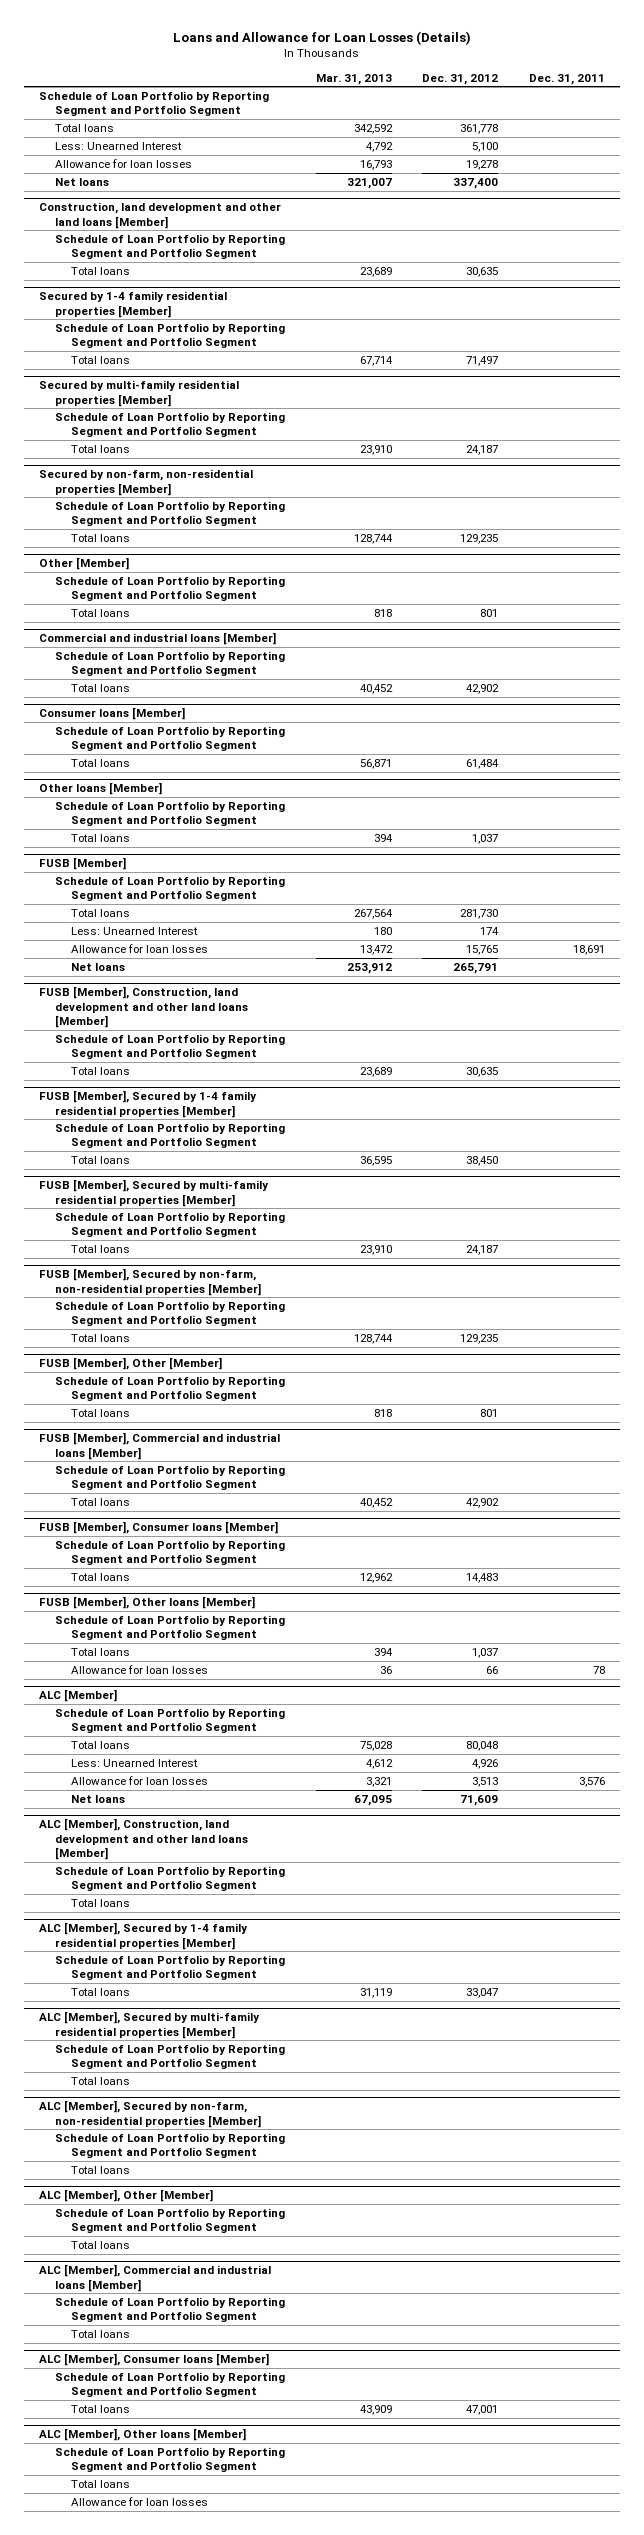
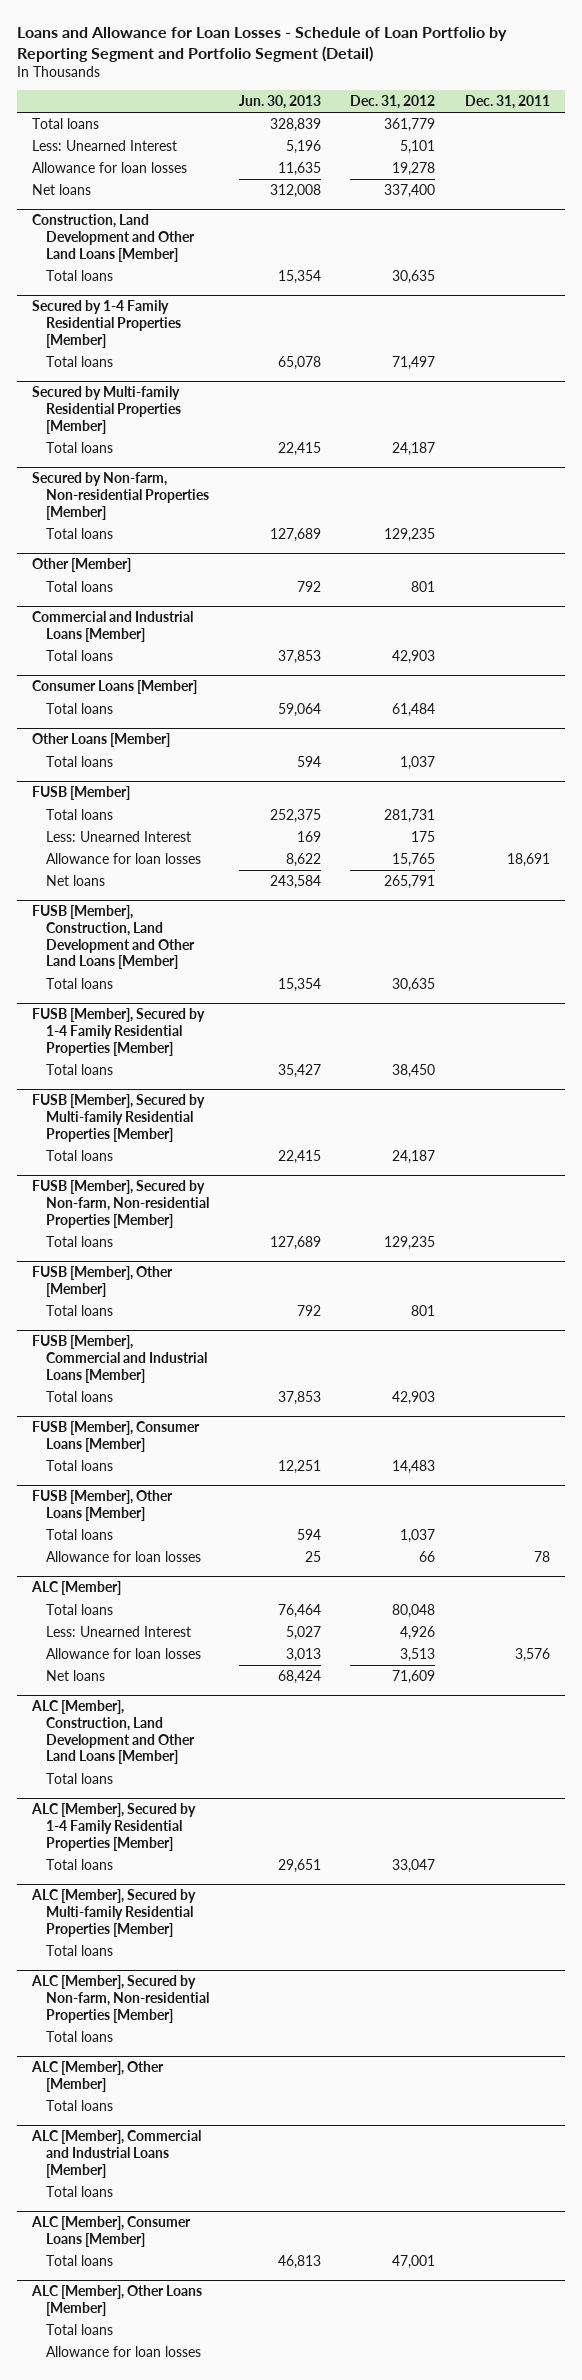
- Loans and Allowance for Loan Losses (Details)
+ Loans and Allowance for Loan Losses - Schedule of Loan Portfolio by Reporting Segment and Portfolio Segment (Detail)
- | Mar. 31, 2013 | Dec. 31, 2012 | Dec. 31, 2011
+ | Jun. 30, 2013 | Dec. 31, 2012 | Dec. 31, 2011
- Schedule of Loan Portfolio by Reporting Segment and Portfolio Segment
- Total loans | 342,592 | 361,778 |
- Less: Unearned Interest | 4,792 | 5,100 |
+ Total loans | 328,839 | 361,779 |
+ Less: Unearned Interest | 5,196 | 5,101 |
- Construction, land development and other land loans [Member]
- Schedule of Loan Portfolio by Reporting Segment and Portfolio Segment
+ Construction, Land Development and Other Land Loans [Member]
- Secured by 1-4 family residential properties [Member]
- Schedule of Loan Portfolio by Reporting Segment and Portfolio Segment
+ Secured by 1-4 Family Residential Properties [Member]
- Secured by multi-family residential properties [Member]
- Schedule of Loan Portfolio by Reporting Segment and Portfolio Segment
+ Secured by Multi-family Residential Properties [Member]
- Secured by non-farm, non-residential properties [Member]
- Schedule of Loan Portfolio by Reporting Segment and Portfolio Segment
+ Secured by Non-farm, Non-residential Properties [Member]
@ Other [Member]
- Schedule of Loan Portfolio by Reporting Segment and Portfolio Segment
- Commercial and industrial loans [Member]
- Schedule of Loan Portfolio by Reporting Segment and Portfolio Segment
- Total loans | 40,452 | 42,902 |
- Consumer loans [Member]
- Schedule of Loan Portfolio by Reporting Segment and Portfolio Segment
+ Commercial and Industrial Loans [Member]
+ Total loans | 37,853 | 42,903 |
+ Consumer Loans [Member]
- Other loans [Member]
- Schedule of Loan Portfolio by Reporting Segment and Portfolio Segment
+ Other Loans [Member]
@ FUSB [Member]
- Schedule of Loan Portfolio by Reporting Segment and Portfolio Segment
- Total loans | 267,564 | 281,730 |
- Less: Unearned Interest | 180 | 174 |
+ Total loans | 252,375 | 281,731 |
+ Less: Unearned Interest | 169 | 175 |
- FUSB [Member], Construction, land development and other land loans [Member]
- Schedule of Loan Portfolio by Reporting Segment and Portfolio Segment
+ FUSB [Member], Construction, Land Development and Other Land Loans [Member]
- FUSB [Member], Secured by 1-4 family residential properties [Member]
- Schedule of Loan Portfolio by Reporting Segment and Portfolio Segment
+ FUSB [Member], Secured by 1-4 Family Residential Properties [Member]
- FUSB [Member], Secured by multi-family residential properties [Member]
- Schedule of Loan Portfolio by Reporting Segment and Portfolio Segment
+ FUSB [Member], Secured by Multi-family Residential Properties [Member]
- FUSB [Member], Secured by non-farm, non-residential properties [Member]
- Schedule of Loan Portfolio by Reporting Segment and Portfolio Segment
+ FUSB [Member], Secured by Non-farm, Non-residential Properties [Member]
@ FUSB [Member], Other [Member]
- Schedule of Loan Portfolio by Reporting Segment and Portfolio Segment
- FUSB [Member], Commercial and industrial loans [Member]
- Schedule of Loan Portfolio by Reporting Segment and Portfolio Segment
- Total loans | 40,452 | 42,902 |
- FUSB [Member], Consumer loans [Member]
- Schedule of Loan Portfolio by Reporting Segment and Portfolio Segment
+ FUSB [Member], Commercial and Industrial Loans [Member]
+ Total loans | 37,853 | 42,903 |
+ FUSB [Member], Consumer Loans [Member]
- FUSB [Member], Other loans [Member]
- Schedule of Loan Portfolio by Reporting Segment and Portfolio Segment
+ FUSB [Member], Other Loans [Member]
@ ALC [Member]
- Schedule of Loan Portfolio by Reporting Segment and Portfolio Segment
- ALC [Member], Construction, land development and other land loans [Member]
- Schedule of Loan Portfolio by Reporting Segment and Portfolio Segment
+ ALC [Member], Construction, Land Development and Other Land Loans [Member]
- ALC [Member], Secured by 1-4 family residential properties [Member]
- Schedule of Loan Portfolio by Reporting Segment and Portfolio Segment
+ ALC [Member], Secured by 1-4 Family Residential Properties [Member]
- ALC [Member], Secured by multi-family residential properties [Member]
- Schedule of Loan Portfolio by Reporting Segment and Portfolio Segment
+ ALC [Member], Secured by Multi-family Residential Properties [Member]
- ALC [Member], Secured by non-farm, non-residential properties [Member]
- Schedule of Loan Portfolio by Reporting Segment and Portfolio Segment
+ ALC [Member], Secured by Non-farm, Non-residential Properties [Member]
@ ALC [Member], Other [Member]
- Schedule of Loan Portfolio by Reporting Segment and Portfolio Segment
- ALC [Member], Commercial and industrial loans [Member]
- Schedule of Loan Portfolio by Reporting Segment and Portfolio Segment
+ ALC [Member], Commercial and Industrial Loans [Member]
- ALC [Member], Consumer loans [Member]
- Schedule of Loan Portfolio by Reporting Segment and Portfolio Segment
+ ALC [Member], Consumer Loans [Member]
- ALC [Member], Other loans [Member]
- Schedule of Loan Portfolio by Reporting Segment and Portfolio Segment
+ ALC [Member], Other Loans [Member]

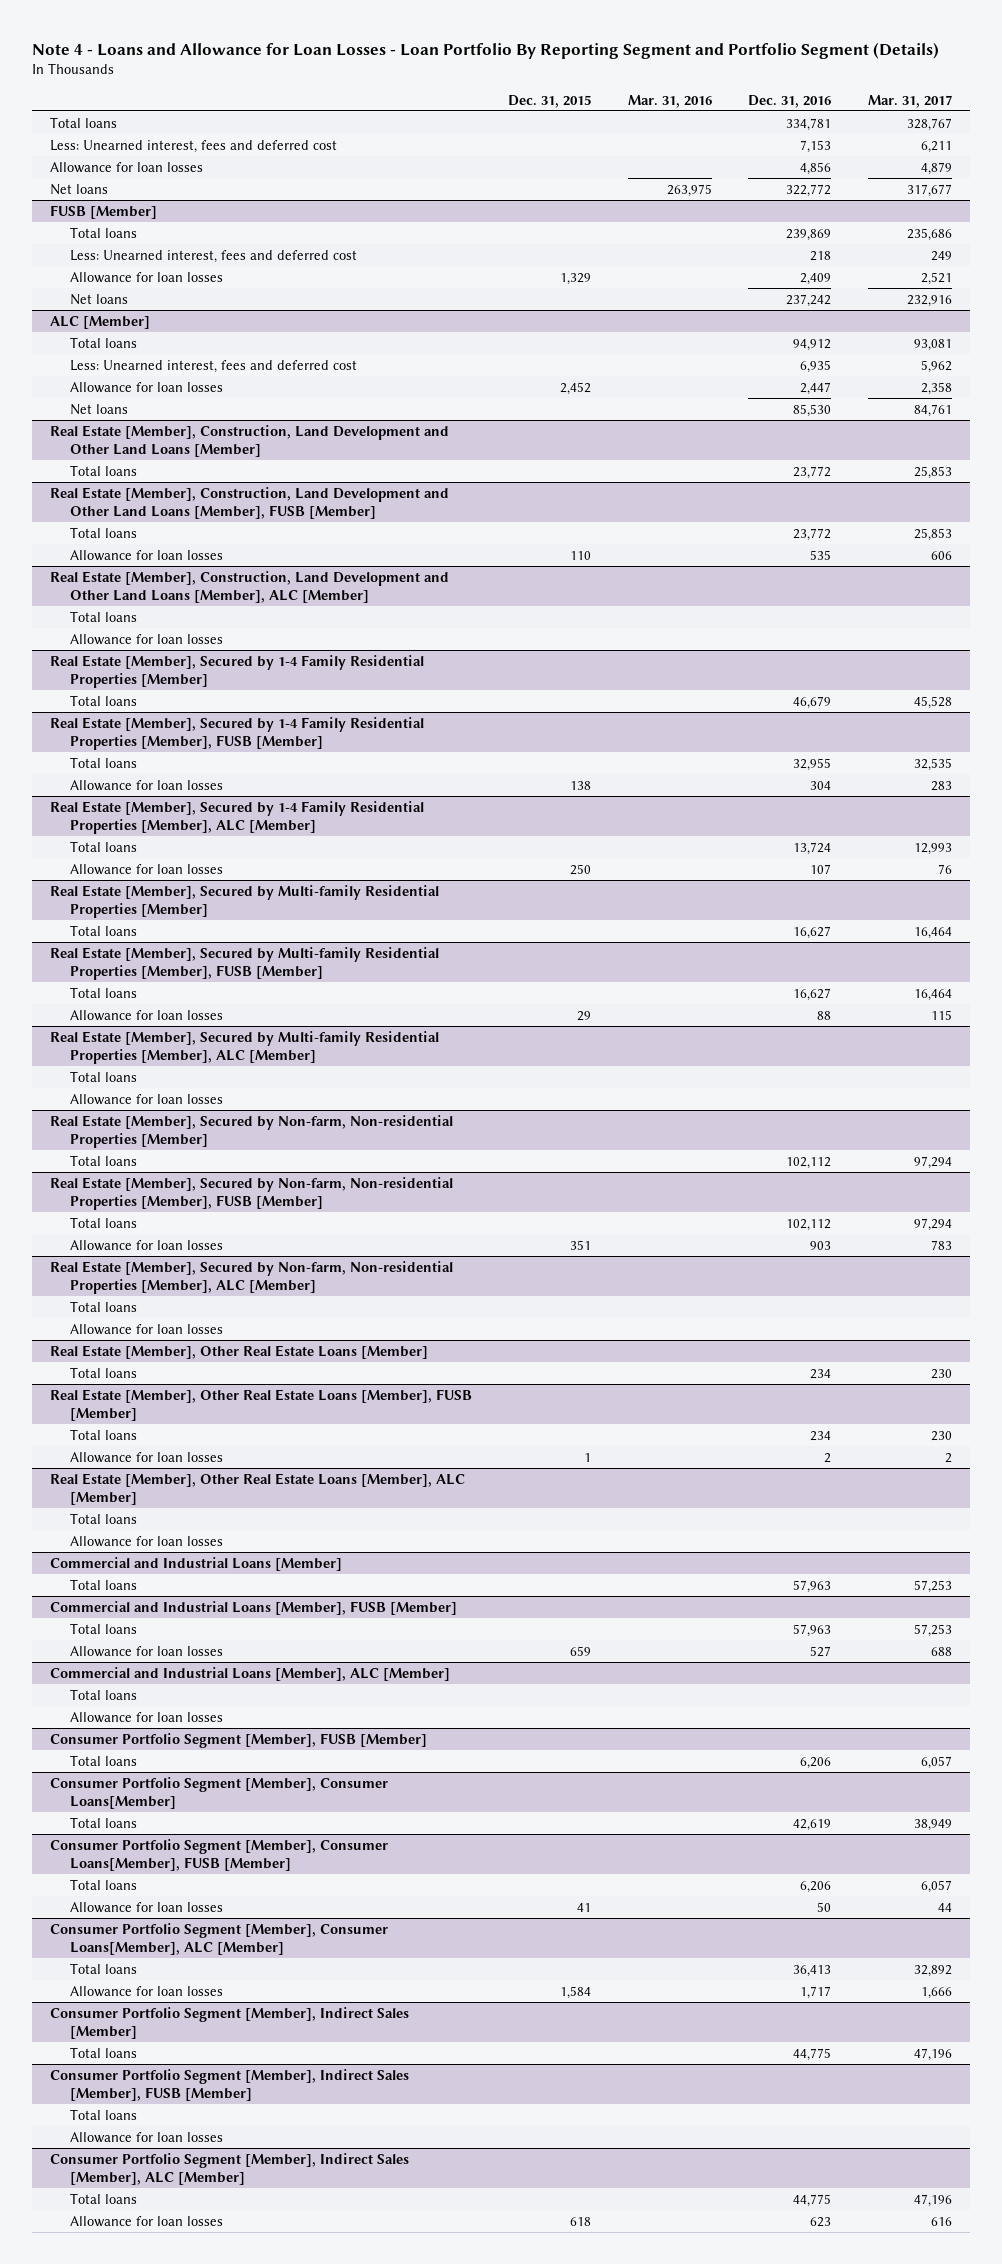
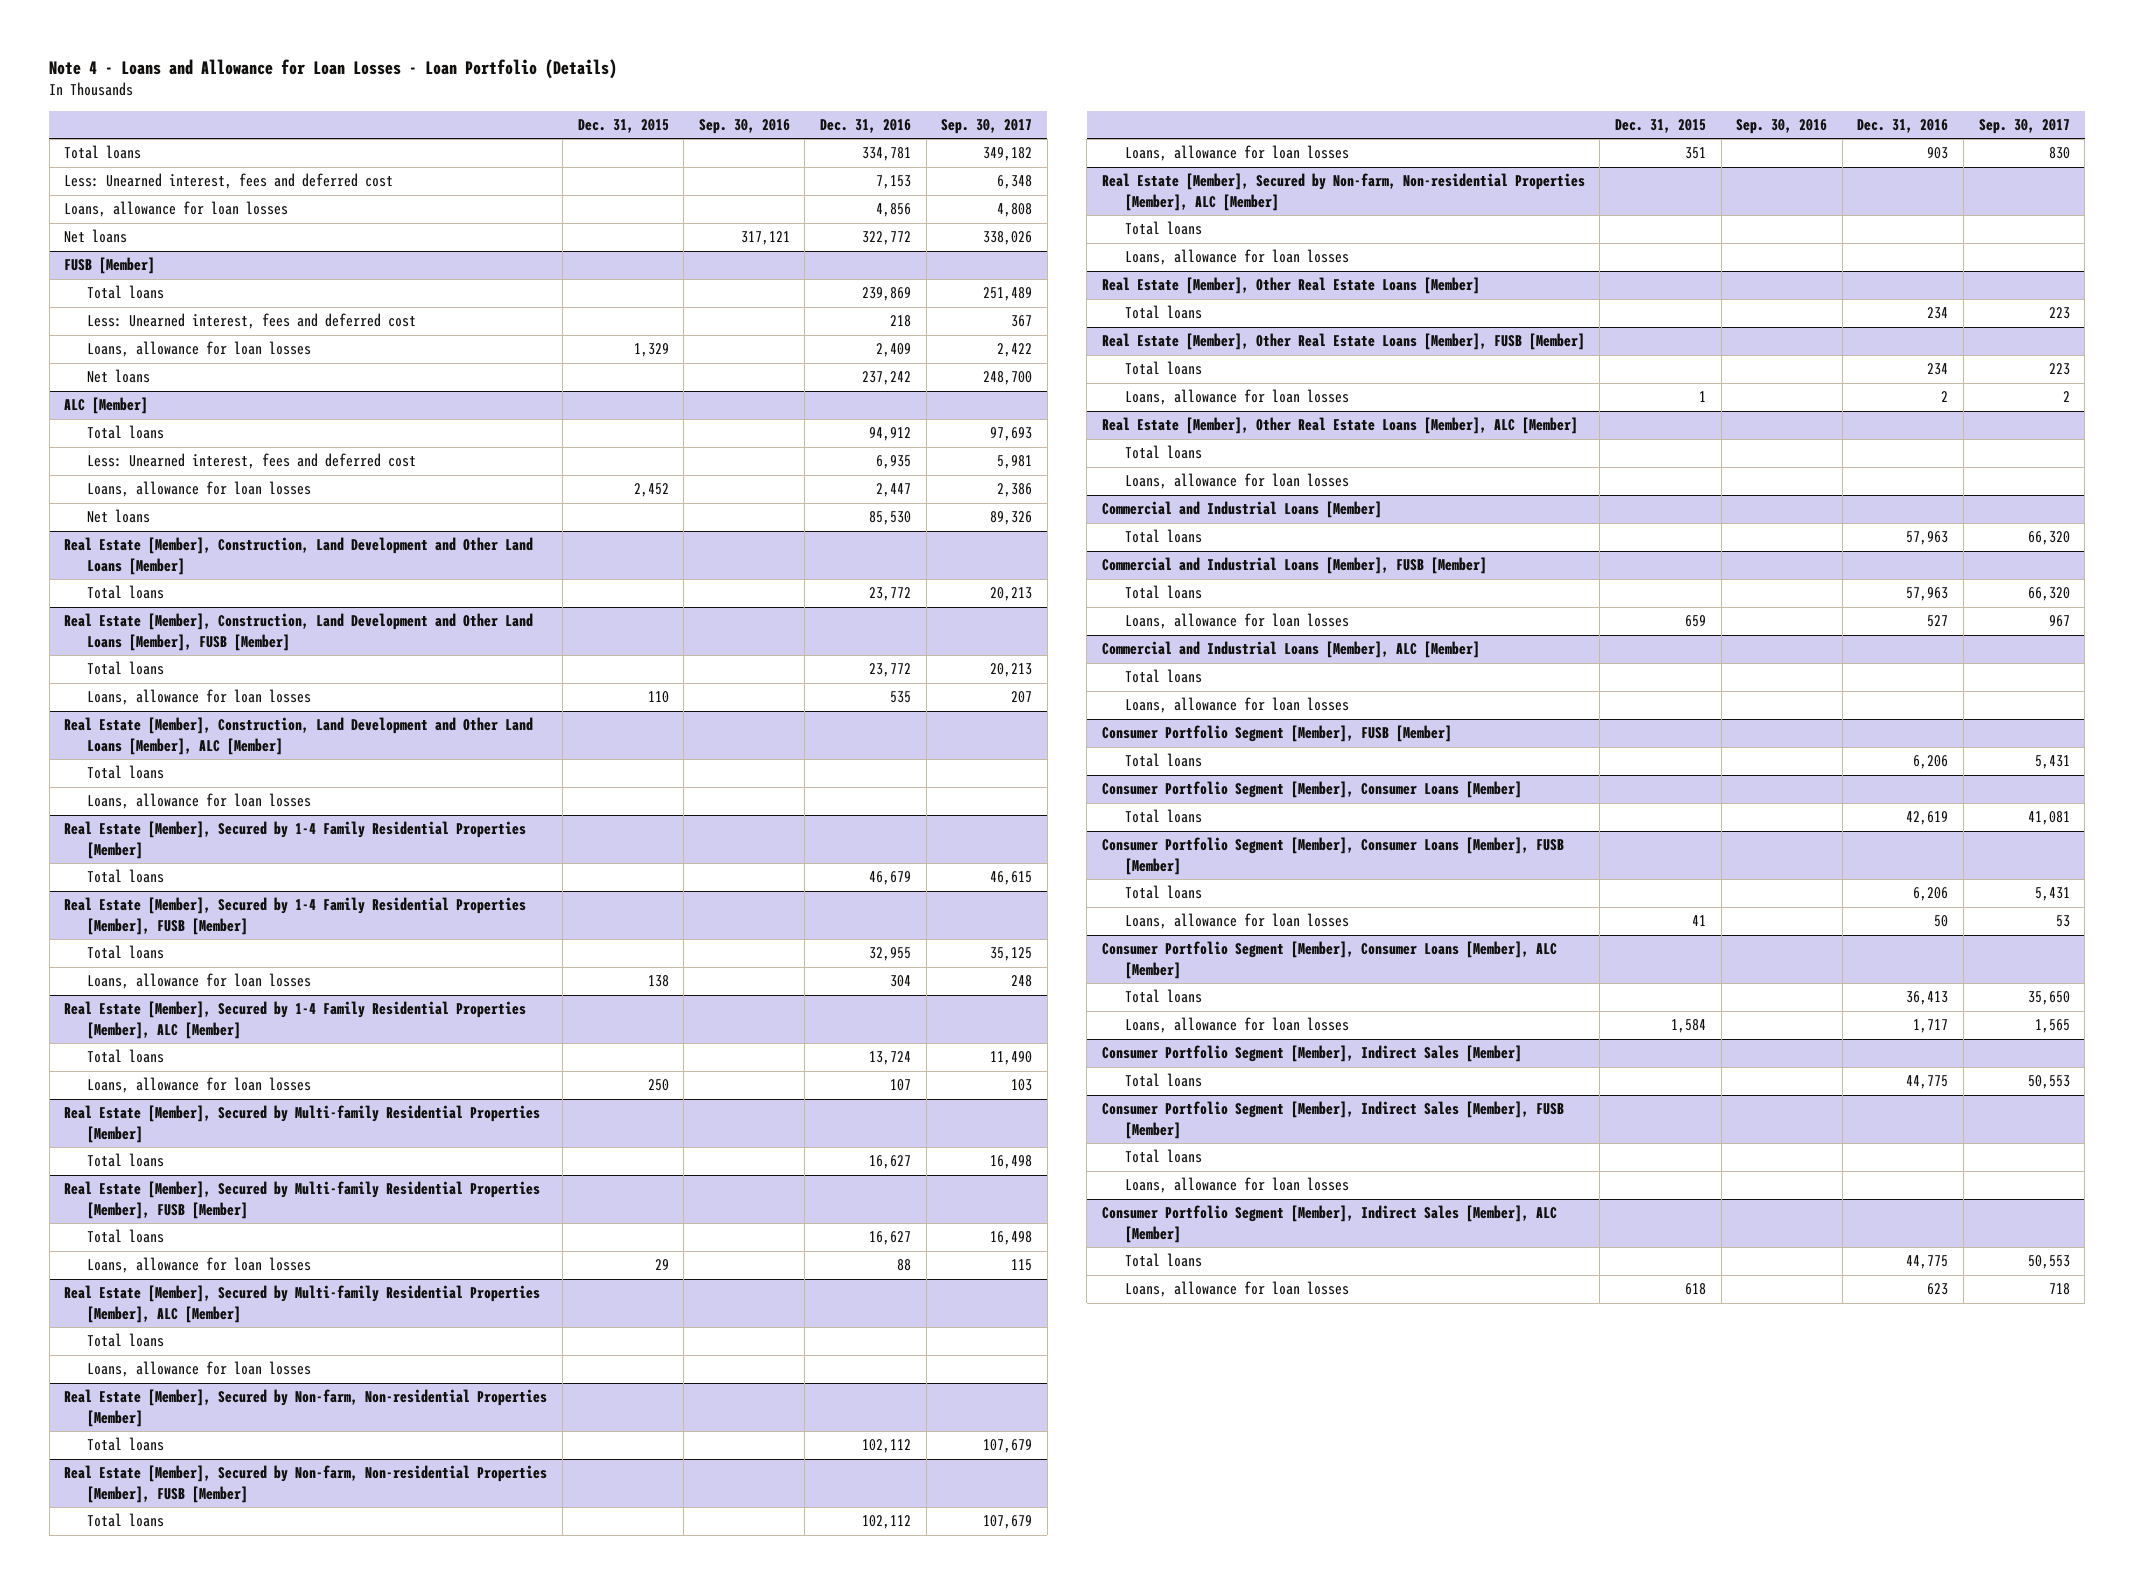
- Note 4 - Loans and Allowance for Loan Losses - Loan Portfolio By Reporting Segment and Portfolio Segment (Details)
+ Note 4 - Loans and Allowance for Loan Losses - Loan Portfolio (Details)
- | Dec. 31, 2015 | Mar. 31, 2016 | Dec. 31, 2016 | Mar. 31, 2017
+ | Dec. 31, 2015 | Sep. 30, 2016 | Dec. 31, 2016 | Sep. 30, 2017
- Allowance for loan losses | | | 4,856 | 4,879
+ Loans, allowance for loan losses | | | 4,856 | 4,808
@ FUSB [Member]
- Allowance for loan losses | 1,329 | | 2,409 | 2,521
+ Loans, allowance for loan losses | 1,329 | | 2,409 | 2,422
@ ALC [Member]
- Allowance for loan losses | 2,452 | | 2,447 | 2,358
+ Loans, allowance for loan losses | 2,452 | | 2,447 | 2,386
@ Real Estate [Member], Construction, Land Development and Other Land Loans [Member], FUSB [Member]
- Allowance for loan losses | 110 | | 535 | 606
+ Loans, allowance for loan losses | 110 | | 535 | 207
@ Real Estate [Member], Construction, Land Development and Other Land Loans [Member], ALC [Member]
- Allowance for loan losses
+ Loans, allowance for loan losses
@ Real Estate [Member], Secured by 1-4 Family Residential Properties [Member], FUSB [Member]
- Allowance for loan losses | 138 | | 304 | 283
+ Loans, allowance for loan losses | 138 | | 304 | 248
@ Real Estate [Member], Secured by 1-4 Family Residential Properties [Member], ALC [Member]
- Allowance for loan losses | 250 | | 107 | 76
+ Loans, allowance for loan losses | 250 | | 107 | 103
@ Real Estate [Member], Secured by Multi-family Residential Properties [Member], FUSB [Member]
- Allowance for loan losses | 29 | | 88 | 115
+ Loans, allowance for loan losses | 29 | | 88 | 115
@ Real Estate [Member], Secured by Multi-family Residential Properties [Member], ALC [Member]
- Allowance for loan losses
+ Loans, allowance for loan losses
@ Real Estate [Member], Secured by Non-farm, Non-residential Properties [Member], FUSB [Member]
- Allowance for loan losses | 351 | | 903 | 783
+ Loans, allowance for loan losses | 351 | | 903 | 830
@ Real Estate [Member], Secured by Non-farm, Non-residential Properties [Member], ALC [Member]
- Allowance for loan losses
+ Loans, allowance for loan losses
@ Real Estate [Member], Other Real Estate Loans [Member], FUSB [Member]
- Allowance for loan losses | 1 | | 2 | 2
+ Loans, allowance for loan losses | 1 | | 2 | 2
@ Real Estate [Member], Other Real Estate Loans [Member], ALC [Member]
- Allowance for loan losses
+ Loans, allowance for loan losses
@ Commercial and Industrial Loans [Member], FUSB [Member]
- Allowance for loan losses | 659 | | 527 | 688
+ Loans, allowance for loan losses | 659 | | 527 | 967
@ Commercial and Industrial Loans [Member], ALC [Member]
- Allowance for loan losses
+ Loans, allowance for loan losses
- Consumer Portfolio Segment [Member], Consumer Loans[Member]
+ Consumer Portfolio Segment [Member], Consumer Loans [Member]
- Consumer Portfolio Segment [Member], Consumer Loans[Member], FUSB [Member]
+ Consumer Portfolio Segment [Member], Consumer Loans [Member], FUSB [Member]
- Allowance for loan losses | 41 | | 50 | 44
- Consumer Portfolio Segment [Member], Consumer Loans[Member], ALC [Member]
+ Loans, allowance for loan losses | 41 | | 50 | 53
+ Consumer Portfolio Segment [Member], Consumer Loans [Member], ALC [Member]
- Allowance for loan losses | 1,584 | | 1,717 | 1,666
+ Loans, allowance for loan losses | 1,584 | | 1,717 | 1,565
@ Consumer Portfolio Segment [Member], Indirect Sales [Member], FUSB [Member]
- Allowance for loan losses
+ Loans, allowance for loan losses
@ Consumer Portfolio Segment [Member], Indirect Sales [Member], ALC [Member]
- Allowance for loan losses | 618 | | 623 | 616
+ Loans, allowance for loan losses | 618 | | 623 | 718

